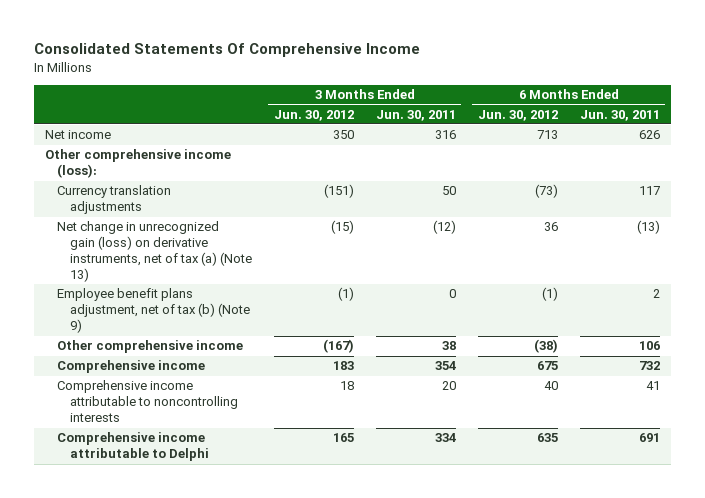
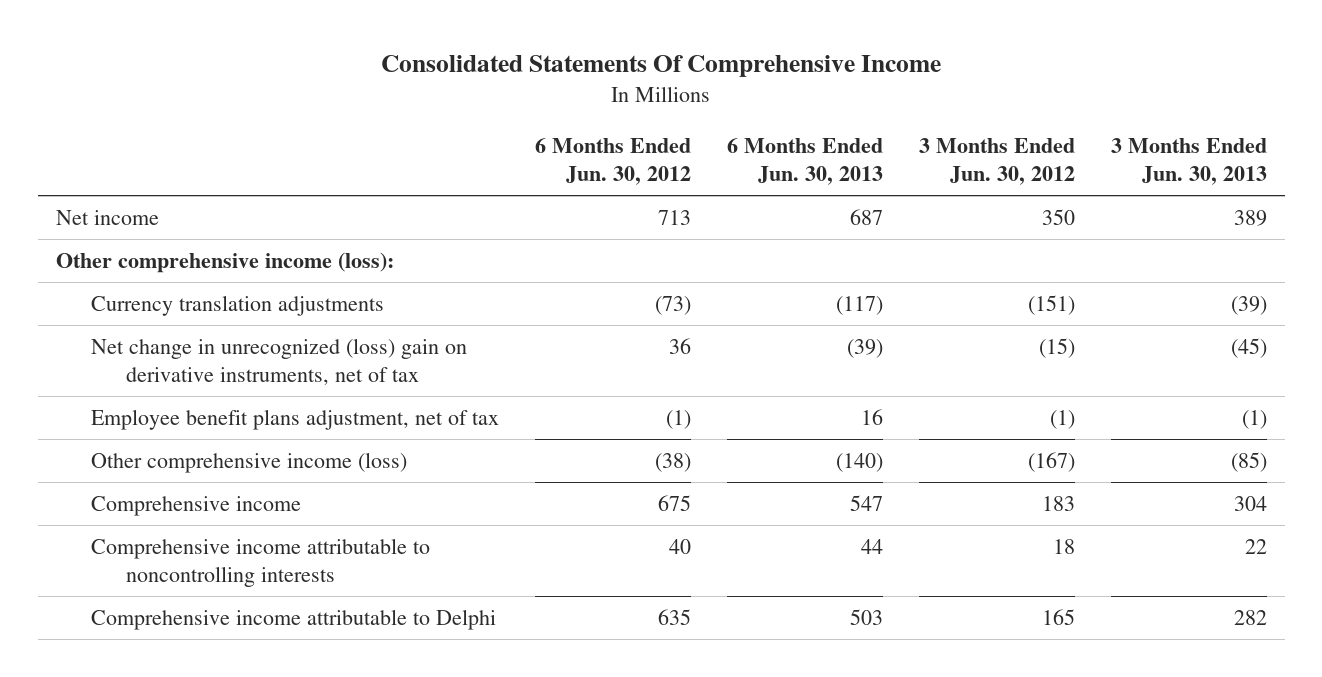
- | 3 Months Ended Jun. 30, 2012 | 3 Months Ended Jun. 30, 2011 | 6 Months Ended Jun. 30, 2012 | 6 Months Ended Jun. 30, 2011
+ | 6 Months Ended Jun. 30, 2012 | 6 Months Ended Jun. 30, 2013 | 3 Months Ended Jun. 30, 2012 | 3 Months Ended Jun. 30, 2013
- Net change in unrecognized gain (loss) on derivative instruments, net of tax (a) (Note 13) | (15) | (12) | 36 | (13)
- Employee benefit plans adjustment, net of tax (b) (Note 9) | (1) | 0 | (1) | 2
- Other comprehensive income | (167) | 38 | (38) | 106
+ Net change in unrecognized (loss) gain on derivative instruments, net of tax | 36 | (39) | (15) | (45)
+ Employee benefit plans adjustment, net of tax | (1) | 16 | (1) | (1)
+ Other comprehensive income (loss) | (38) | (140) | (167) | (85)

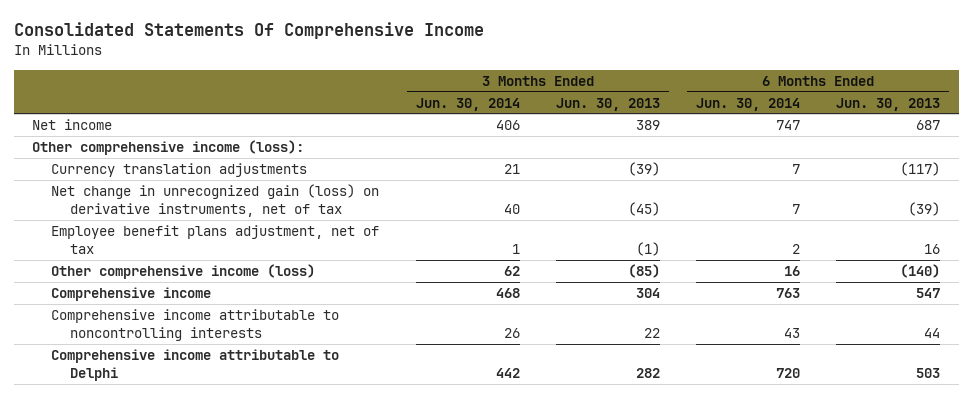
- | 6 Months Ended Jun. 30, 2012 | 6 Months Ended Jun. 30, 2013 | 3 Months Ended Jun. 30, 2012 | 3 Months Ended Jun. 30, 2013
+ | 3 Months Ended Jun. 30, 2014 | 3 Months Ended Jun. 30, 2013 | 6 Months Ended Jun. 30, 2014 | 6 Months Ended Jun. 30, 2013
- Net change in unrecognized (loss) gain on derivative instruments, net of tax | 36 | (39) | (15) | (45)
+ Net change in unrecognized gain (loss) on derivative instruments, net of tax | 40 | (45) | 7 | (39)

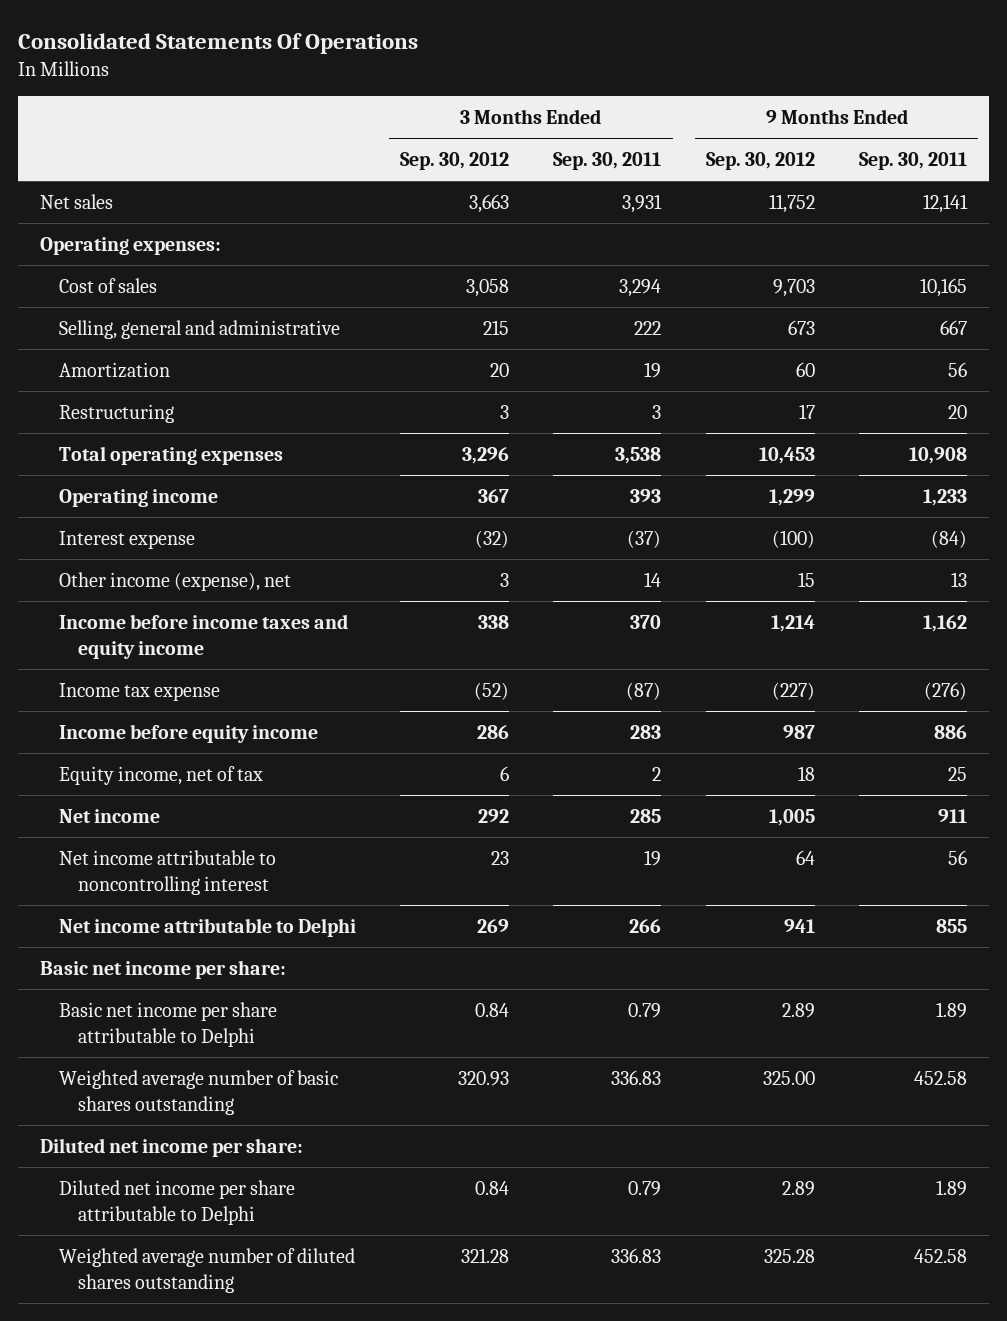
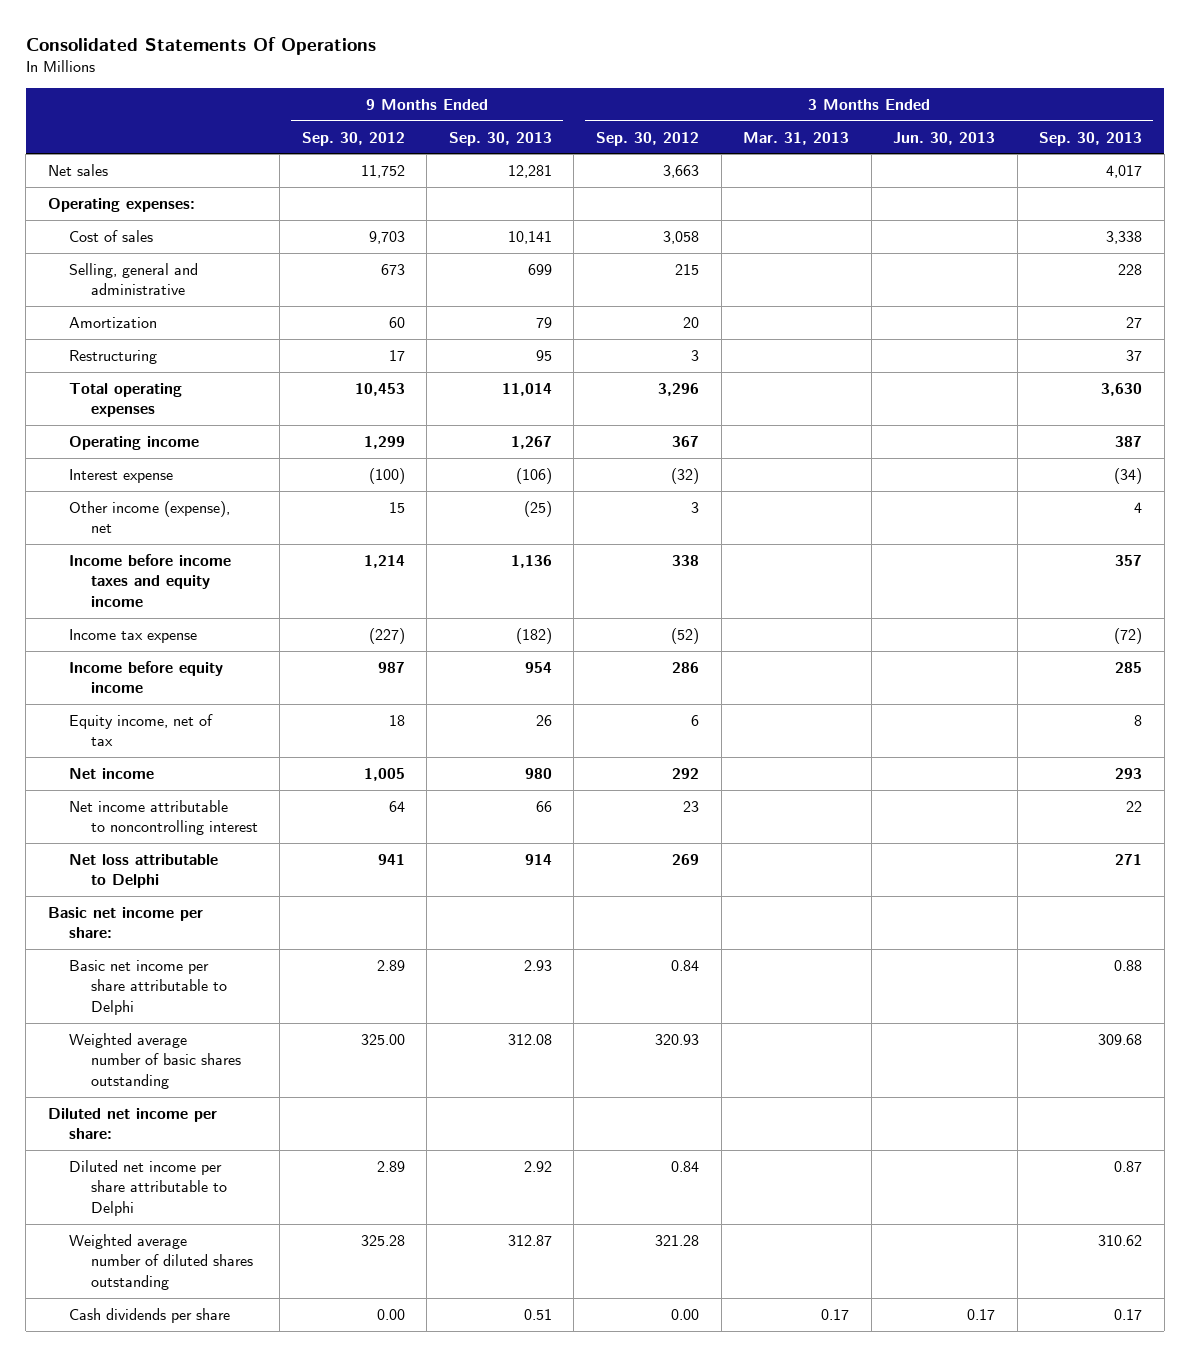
- | 3 Months Ended Sep. 30, 2012 | 3 Months Ended Sep. 30, 2011 | 9 Months Ended Sep. 30, 2012 | 9 Months Ended Sep. 30, 2011
+ | 9 Months Ended Sep. 30, 2012 | 9 Months Ended Sep. 30, 2013 | 3 Months Ended Sep. 30, 2012 | 3 Months Ended Mar. 31, 2013 | 3 Months Ended Jun. 30, 2013 | 3 Months Ended Sep. 30, 2013
- Net income attributable to Delphi | 269 | 266 | 941 | 855
+ Net loss attributable to Delphi | 941 | 914 | 269 | | | 271
+ Cash dividends per share | 0.00 | 0.51 | 0.00 | 0.17 | 0.17 | 0.17

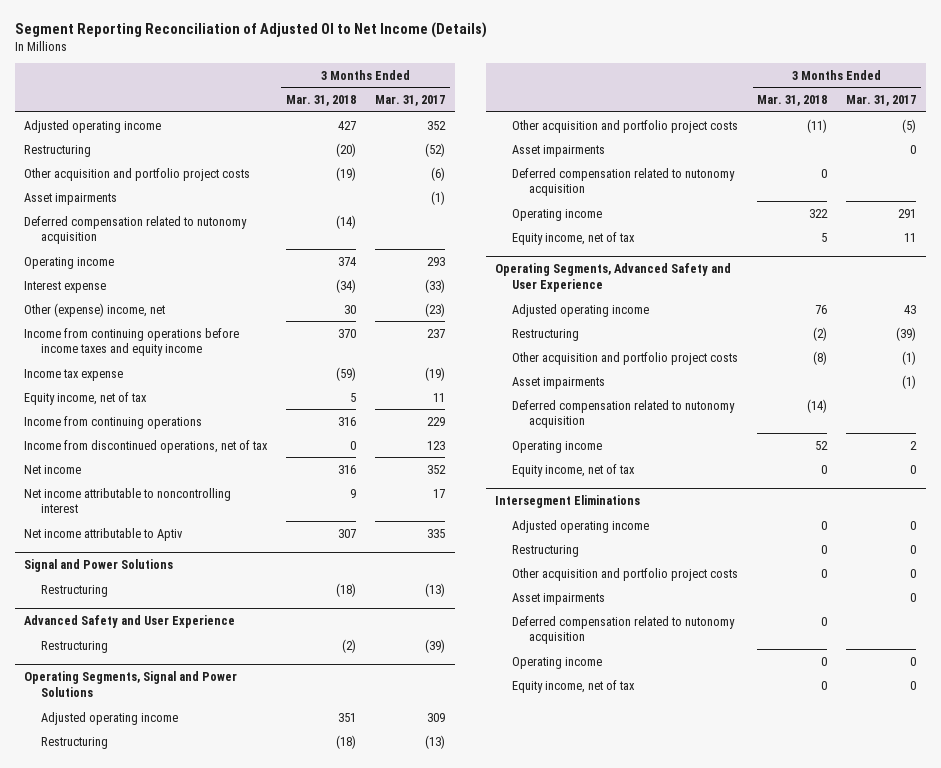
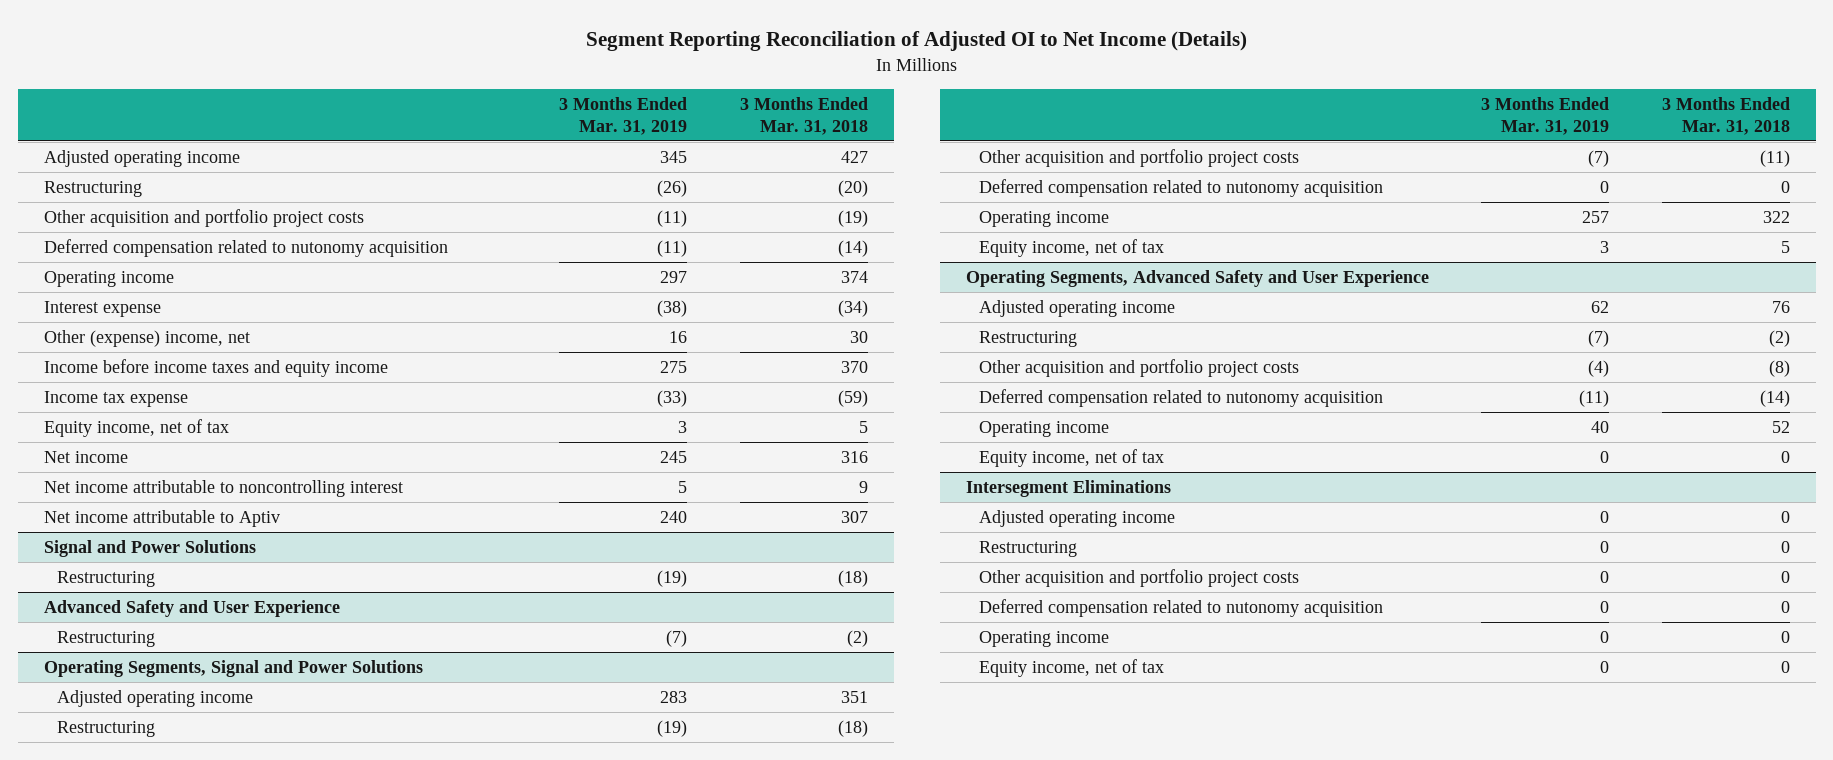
- | 3 Months Ended Mar. 31, 2018 | 3 Months Ended Mar. 31, 2017
+ | 3 Months Ended Mar. 31, 2019 | 3 Months Ended Mar. 31, 2018
- Asset impairments | | (1)
- Income from continuing operations before income taxes and equity income | 370 | 237
+ Income before income taxes and equity income | 275 | 370
- Income from continuing operations | 316 | 229
- Income from discontinued operations, net of tax | 0 | 123
@ Operating Segments, Signal and Power Solutions
- Asset impairments | | 0
@ Operating Segments, Advanced Safety and User Experience
- Asset impairments | | (1)
@ Intersegment Eliminations
- Asset impairments | | 0

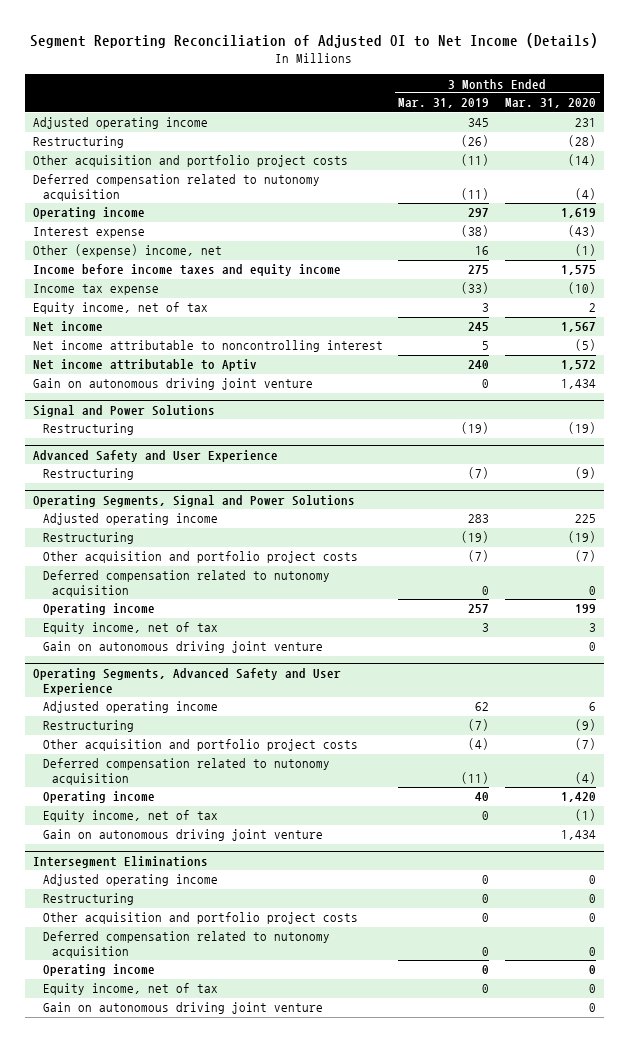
- | 3 Months Ended Mar. 31, 2019 | 3 Months Ended Mar. 31, 2018
+ | 3 Months Ended Mar. 31, 2019 | 3 Months Ended Mar. 31, 2020
+ Gain on autonomous driving joint venture | 0 | 1,434
@ Operating Segments, Signal and Power Solutions
+ Gain on autonomous driving joint venture | | 0
@ Operating Segments, Advanced Safety and User Experience
+ Gain on autonomous driving joint venture | | 1,434
@ Intersegment Eliminations
+ Gain on autonomous driving joint venture | | 0

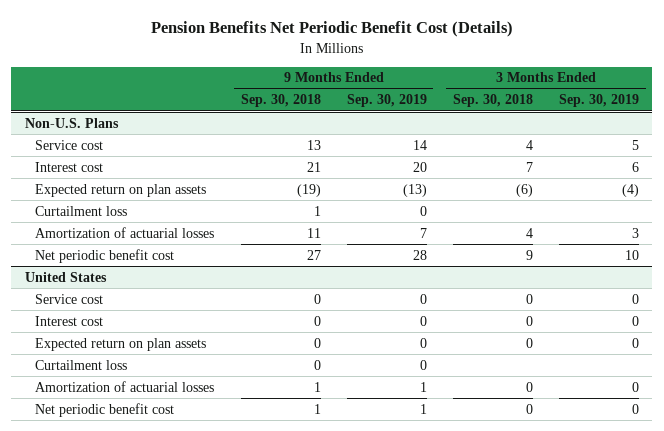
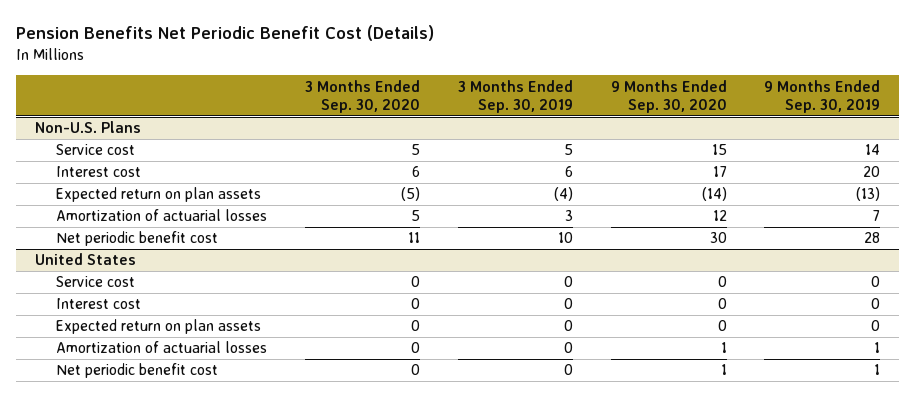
- | 9 Months Ended Sep. 30, 2018 | 9 Months Ended Sep. 30, 2019 | 3 Months Ended Sep. 30, 2018 | 3 Months Ended Sep. 30, 2019
+ | 3 Months Ended Sep. 30, 2020 | 3 Months Ended Sep. 30, 2019 | 9 Months Ended Sep. 30, 2020 | 9 Months Ended Sep. 30, 2019
@ Non-U.S. Plans
- Curtailment loss | 1 | 0 | |
@ United States
- Curtailment loss | 0 | 0 | |

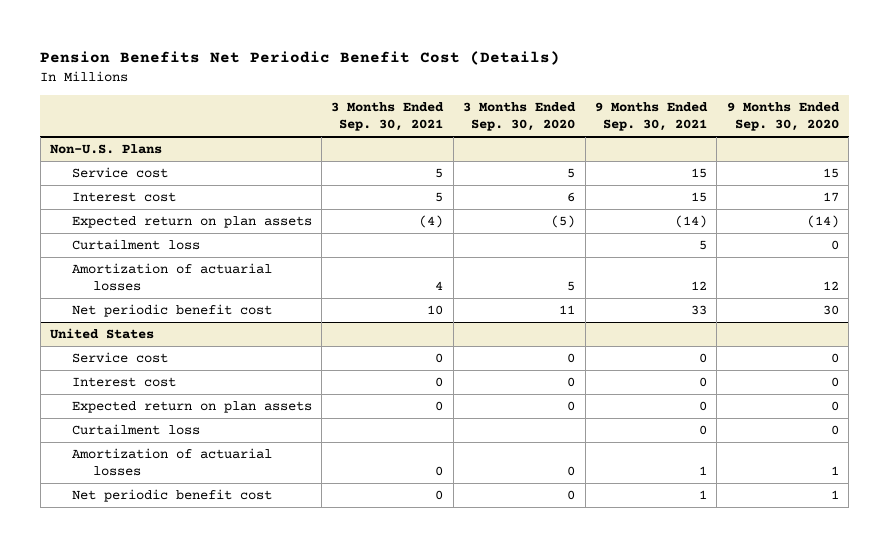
- | 3 Months Ended Sep. 30, 2020 | 3 Months Ended Sep. 30, 2019 | 9 Months Ended Sep. 30, 2020 | 9 Months Ended Sep. 30, 2019
+ | 3 Months Ended Sep. 30, 2021 | 3 Months Ended Sep. 30, 2020 | 9 Months Ended Sep. 30, 2021 | 9 Months Ended Sep. 30, 2020
@ Non-U.S. Plans
+ Curtailment loss | | | 5 | 0
@ United States
+ Curtailment loss | | | 0 | 0

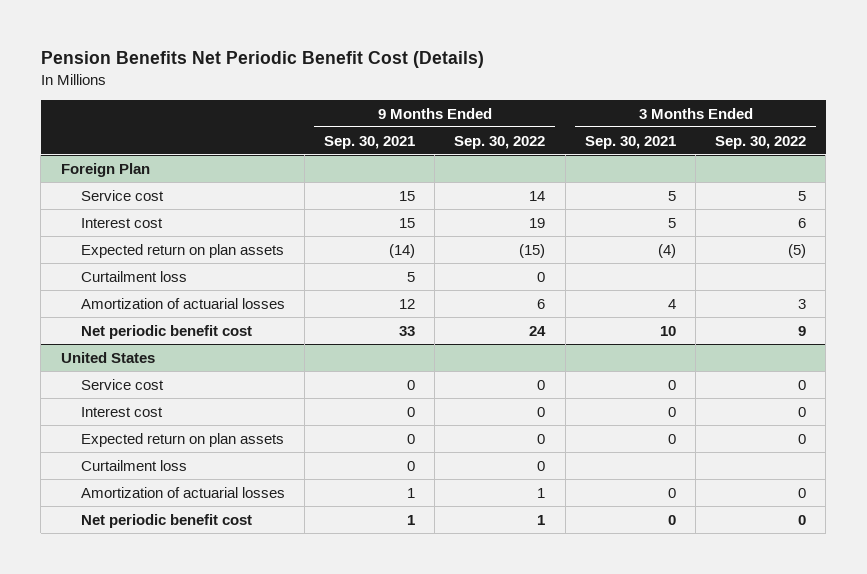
- | 3 Months Ended Sep. 30, 2021 | 3 Months Ended Sep. 30, 2020 | 9 Months Ended Sep. 30, 2021 | 9 Months Ended Sep. 30, 2020
+ | 9 Months Ended Sep. 30, 2021 | 9 Months Ended Sep. 30, 2022 | 3 Months Ended Sep. 30, 2021 | 3 Months Ended Sep. 30, 2022
- Non-U.S. Plans
+ Foreign Plan

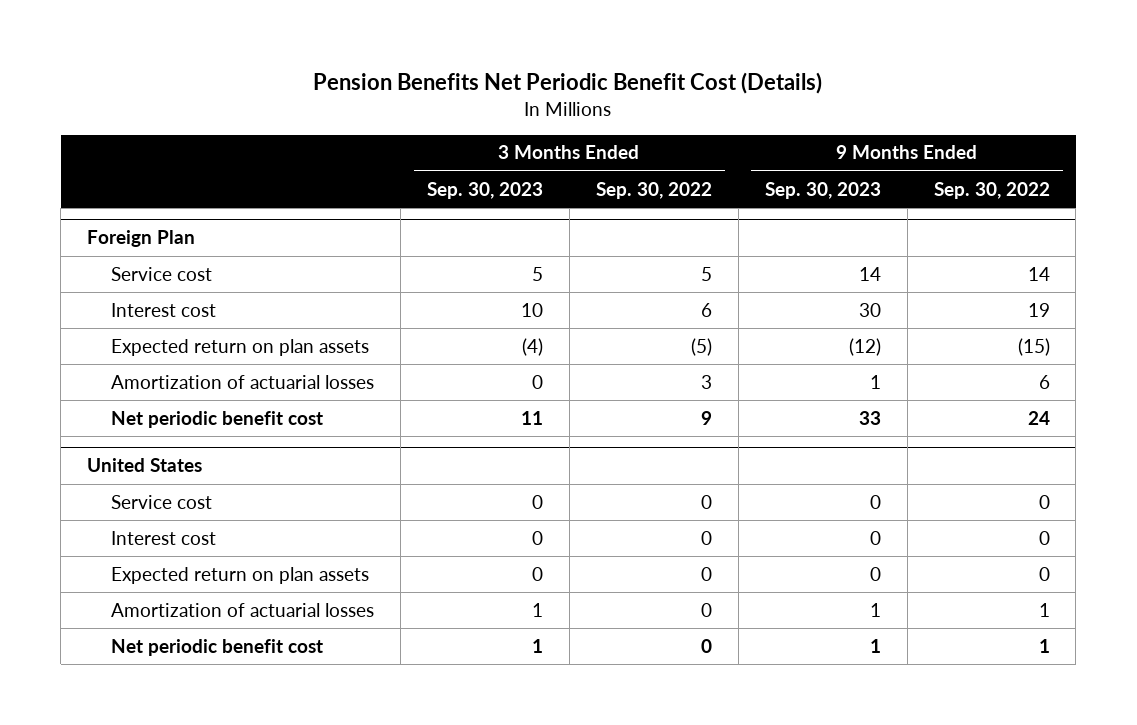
- | 9 Months Ended Sep. 30, 2021 | 9 Months Ended Sep. 30, 2022 | 3 Months Ended Sep. 30, 2021 | 3 Months Ended Sep. 30, 2022
+ | 3 Months Ended Sep. 30, 2023 | 3 Months Ended Sep. 30, 2022 | 9 Months Ended Sep. 30, 2023 | 9 Months Ended Sep. 30, 2022
@ Foreign Plan
- Curtailment loss | 5 | 0 | |
@ United States
- Curtailment loss | 0 | 0 | |

